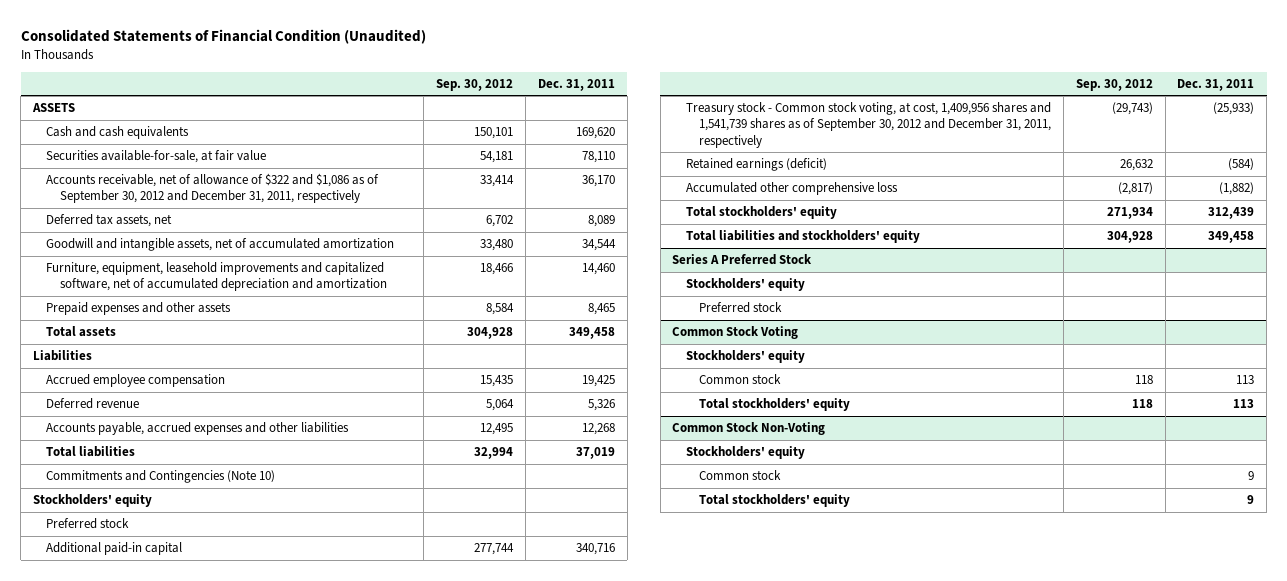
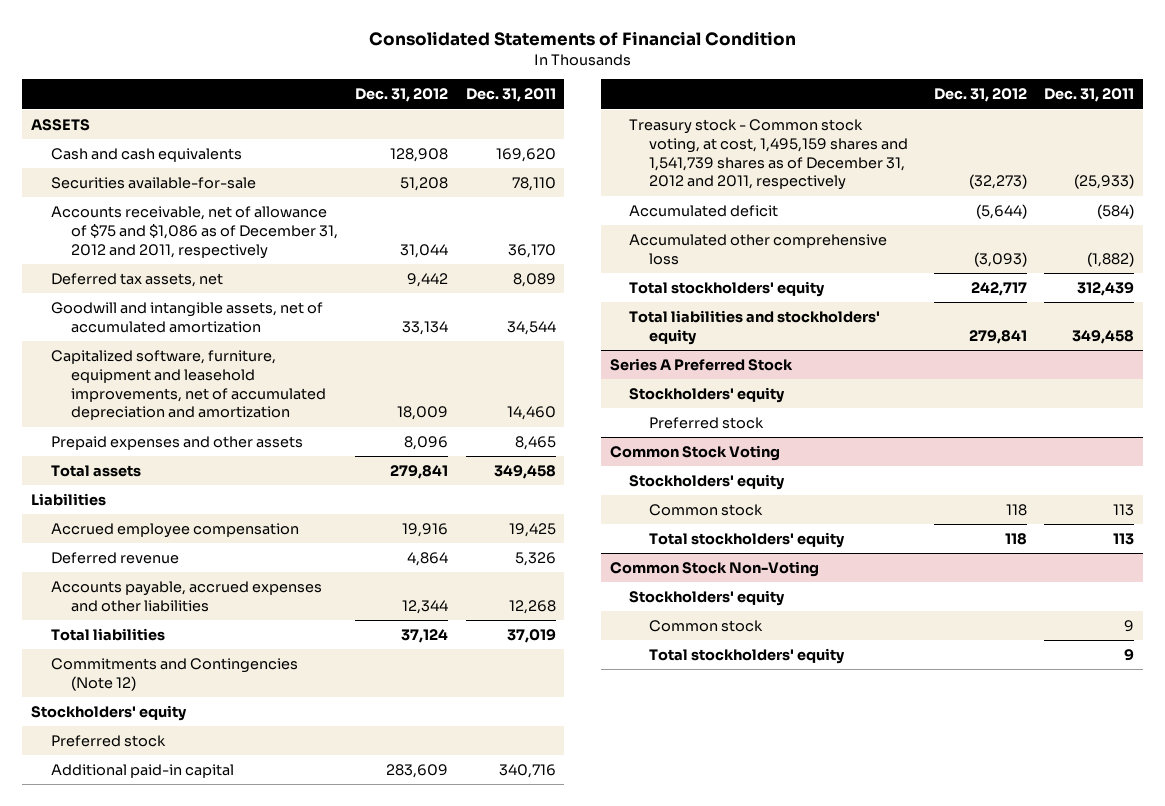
- Consolidated Statements of Financial Condition (Unaudited)
+ Consolidated Statements of Financial Condition
- | Sep. 30, 2012 | Dec. 31, 2011
+ | Dec. 31, 2012 | Dec. 31, 2011
- Securities available-for-sale, at fair value | 54,181 | 78,110
- Accounts receivable, net of allowance of $322 and $1,086 as of September 30, 2012 and December 31, 2011, respectively | 33,414 | 36,170
+ Securities available-for-sale | 51,208 | 78,110
+ Accounts receivable, net of allowance of $75 and $1,086 as of December 31, 2012 and 2011, respectively | 31,044 | 36,170
- Furniture, equipment, leasehold improvements and capitalized software, net of accumulated depreciation and amortization | 18,466 | 14,460
+ Capitalized software, furniture, equipment and leasehold improvements, net of accumulated depreciation and amortization | 18,009 | 14,460
- Commitments and Contingencies (Note 10)
+ Commitments and Contingencies (Note 12)
- Treasury stock - Common stock voting, at cost, 1,409,956 shares and 1,541,739 shares as of September 30, 2012 and December 31, 2011, respectively | (29,743) | (25,933)
- Retained earnings (deficit) | 26,632 | (584)
+ Treasury stock - Common stock voting, at cost, 1,495,159 shares and 1,541,739 shares as of December 31, 2012 and 2011, respectively | (32,273) | (25,933)
+ Accumulated deficit | (5,644) | (584)

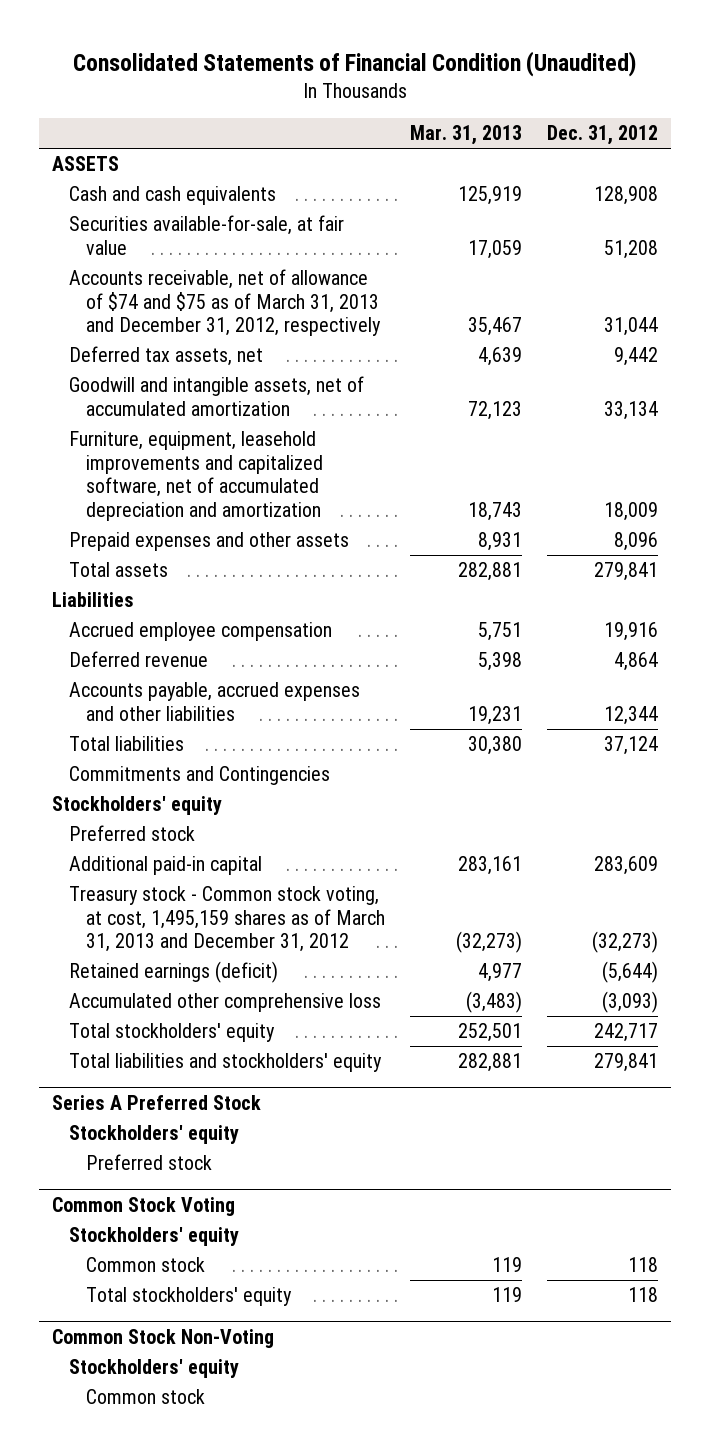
- Consolidated Statements of Financial Condition
+ Consolidated Statements of Financial Condition (Unaudited)
- | Dec. 31, 2012 | Dec. 31, 2011
+ | Mar. 31, 2013 | Dec. 31, 2012
- Securities available-for-sale | 51,208 | 78,110
- Accounts receivable, net of allowance of $75 and $1,086 as of December 31, 2012 and 2011, respectively | 31,044 | 36,170
+ Securities available-for-sale, at fair value | 17,059 | 51,208
+ Accounts receivable, net of allowance of $74 and $75 as of March 31, 2013 and December 31, 2012, respectively | 35,467 | 31,044
- Capitalized software, furniture, equipment and leasehold improvements, net of accumulated depreciation and amortization | 18,009 | 14,460
+ Furniture, equipment, leasehold improvements and capitalized software, net of accumulated depreciation and amortization | 18,743 | 18,009
- Commitments and Contingencies (Note 12)
+ Commitments and Contingencies
- Treasury stock - Common stock voting, at cost, 1,495,159 shares and 1,541,739 shares as of December 31, 2012 and 2011, respectively | (32,273) | (25,933)
- Accumulated deficit | (5,644) | (584)
+ Treasury stock - Common stock voting, at cost, 1,495,159 shares as of March 31, 2013 and December 31, 2012 | (32,273) | (32,273)
+ Retained earnings (deficit) | 4,977 | (5,644)
@ Common Stock Non-Voting
- Total stockholders' equity | | 9

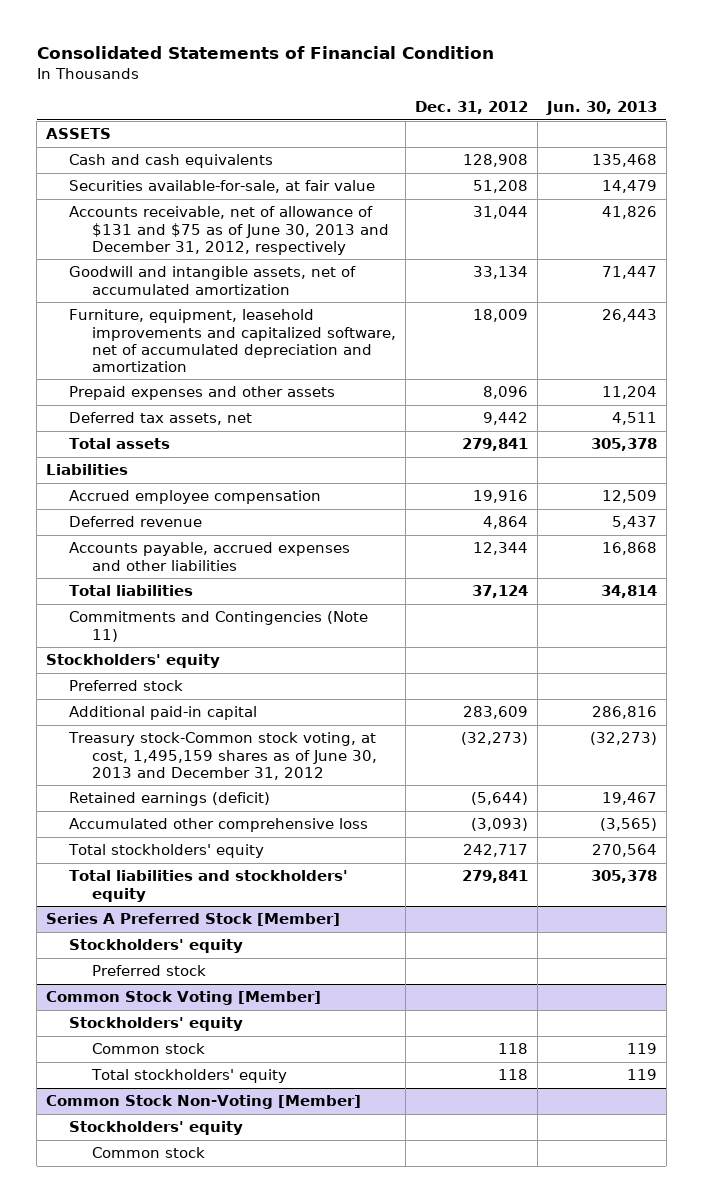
- Consolidated Statements of Financial Condition (Unaudited)
+ Consolidated Statements of Financial Condition
- | Mar. 31, 2013 | Dec. 31, 2012
+ | Dec. 31, 2012 | Jun. 30, 2013
- Accounts receivable, net of allowance of $74 and $75 as of March 31, 2013 and December 31, 2012, respectively | 35,467 | 31,044
+ Accounts receivable, net of allowance of $131 and $75 as of June 30, 2013 and December 31, 2012, respectively | 31,044 | 41,826
moved down: Deferred tax assets, net | 9,442 | 4,511
- Commitments and Contingencies
+ Commitments and Contingencies (Note 11)
- Treasury stock - Common stock voting, at cost, 1,495,159 shares as of March 31, 2013 and December 31, 2012 | (32,273) | (32,273)
+ Treasury stock-Common stock voting, at cost, 1,495,159 shares as of June 30, 2013 and December 31, 2012 | (32,273) | (32,273)
- Series A Preferred Stock
+ Series A Preferred Stock [Member]
- Common Stock Voting
+ Common Stock Voting [Member]
- Common Stock Non-Voting
+ Common Stock Non-Voting [Member]

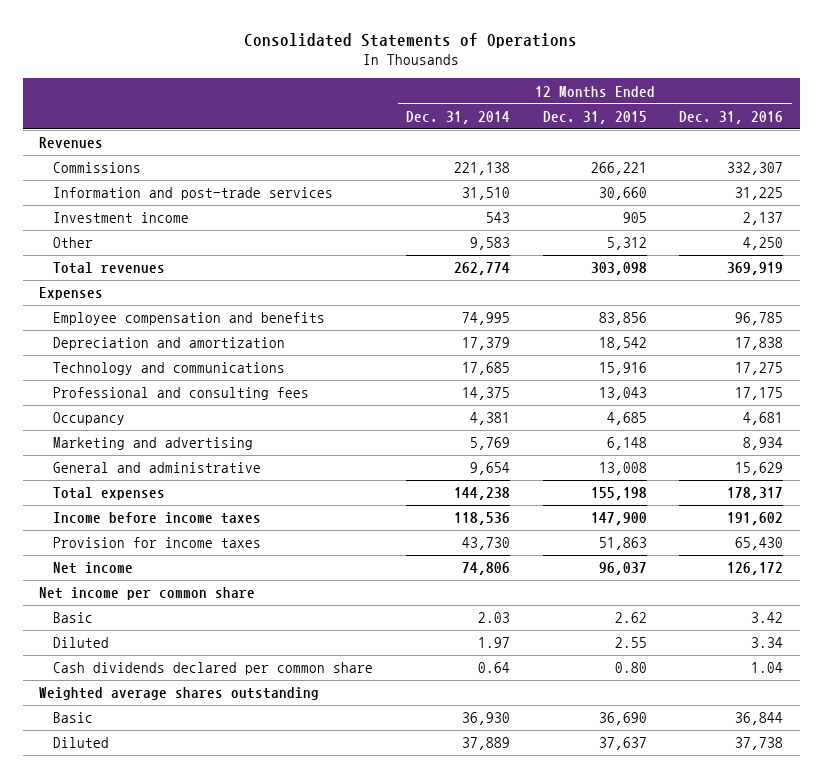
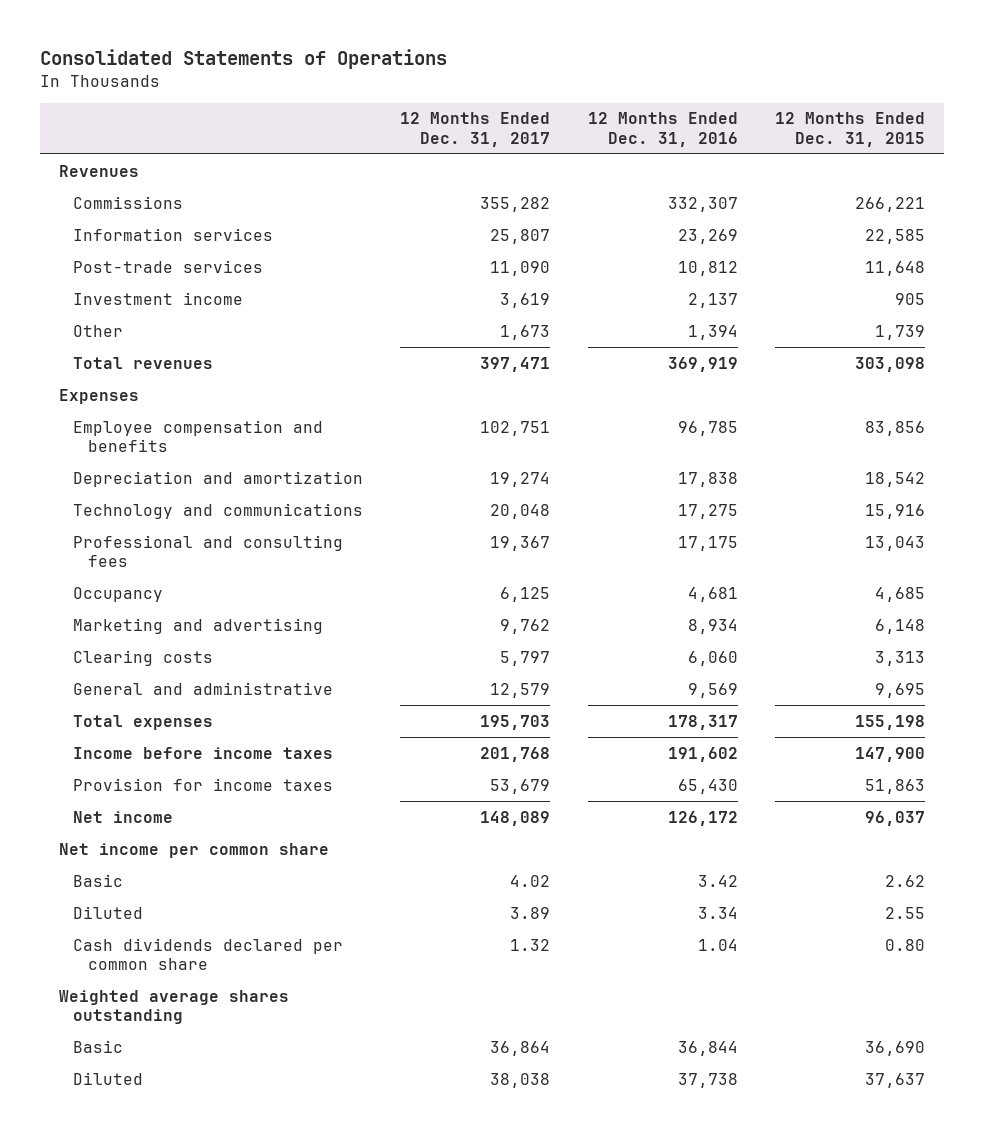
- | 12 Months Ended Dec. 31, 2014 | 12 Months Ended Dec. 31, 2015 | 12 Months Ended Dec. 31, 2016
+ | 12 Months Ended Dec. 31, 2017 | 12 Months Ended Dec. 31, 2016 | 12 Months Ended Dec. 31, 2015
- Information and post-trade services | 31,510 | 30,660 | 31,225
+ Information services | 25,807 | 23,269 | 22,585
+ Post-trade services | 11,090 | 10,812 | 11,648
- Other | 9,583 | 5,312 | 4,250
+ Other | 1,673 | 1,394 | 1,739
- General and administrative | 9,654 | 13,008 | 15,629
+ Clearing costs | 5,797 | 6,060 | 3,313
+ General and administrative | 12,579 | 9,569 | 9,695

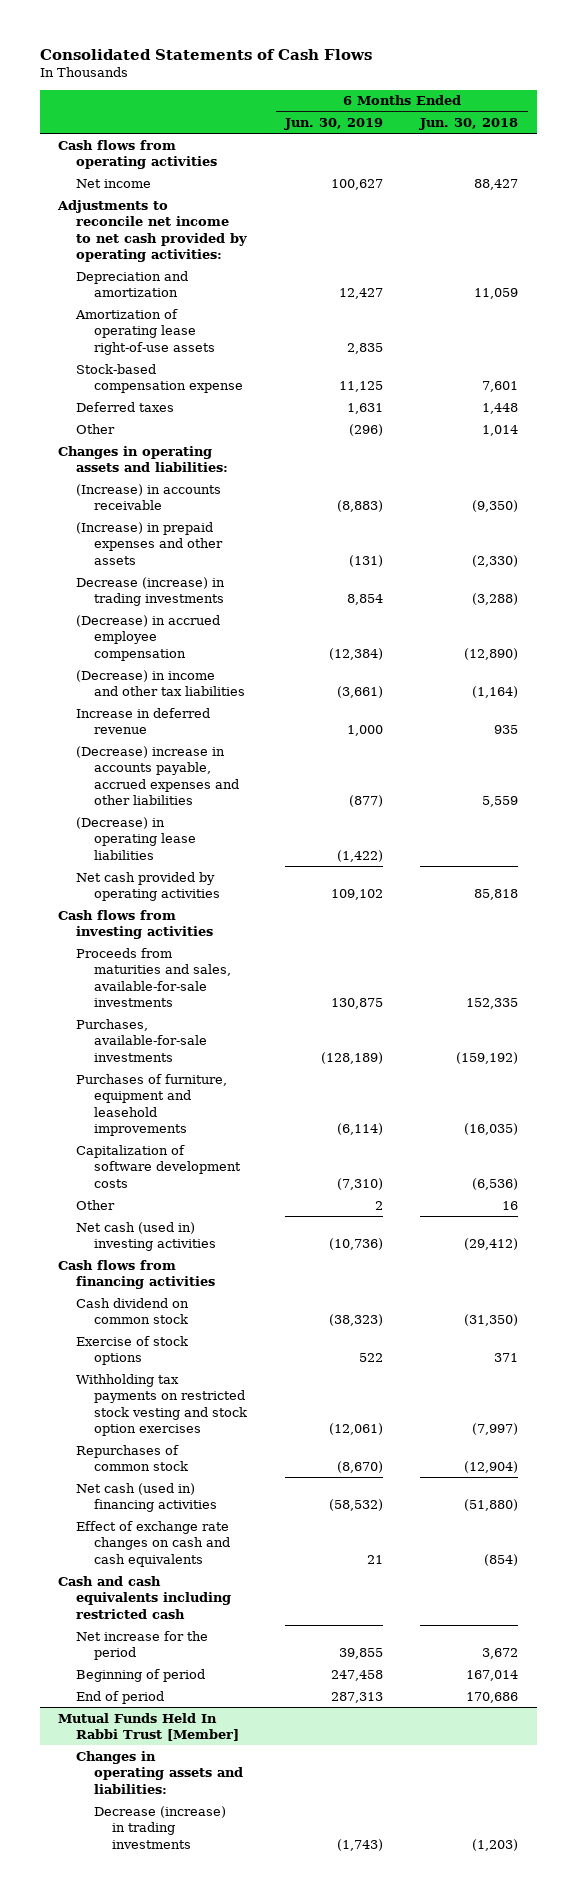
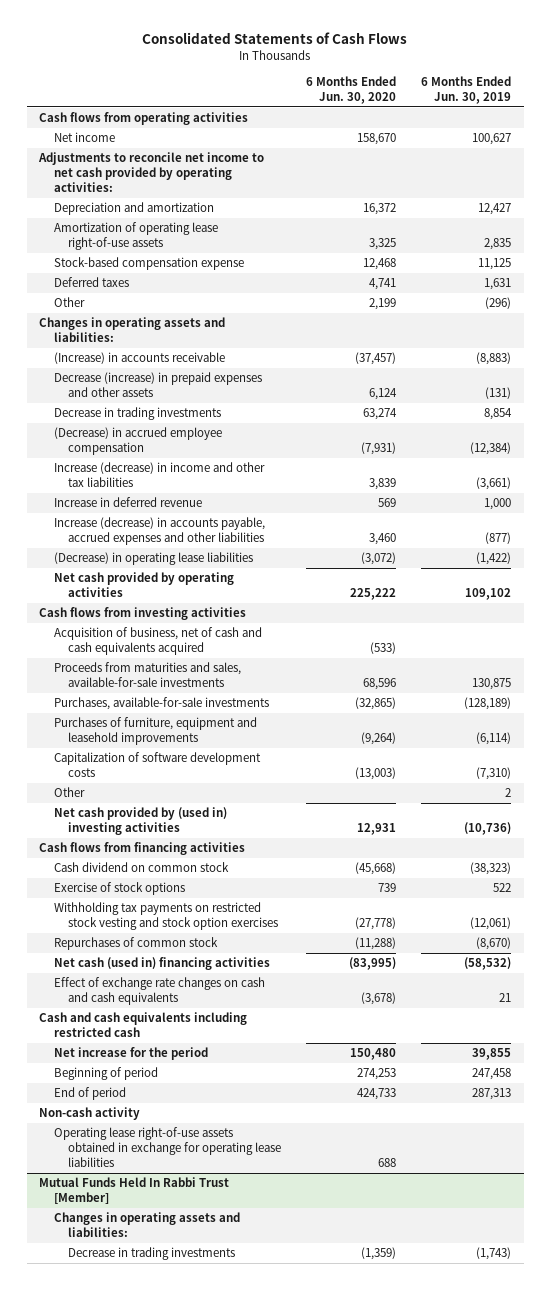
- | 6 Months Ended Jun. 30, 2019 | 6 Months Ended Jun. 30, 2018
+ | 6 Months Ended Jun. 30, 2020 | 6 Months Ended Jun. 30, 2019
- (Increase) in prepaid expenses and other assets | (131) | (2,330)
- Decrease (increase) in trading investments | 8,854 | (3,288)
+ Decrease (increase) in prepaid expenses and other assets | 6,124 | (131)
+ Decrease in trading investments | 63,274 | 8,854
- (Decrease) in income and other tax liabilities | (3,661) | (1,164)
+ Increase (decrease) in income and other tax liabilities | 3,839 | (3,661)
- (Decrease) increase in accounts payable, accrued expenses and other liabilities | (877) | 5,559
+ Increase (decrease) in accounts payable, accrued expenses and other liabilities | 3,460 | (877)
+ Acquisition of business, net of cash and cash equivalents acquired | (533) |
- Net cash (used in) investing activities | (10,736) | (29,412)
+ Net cash provided by (used in) investing activities | 12,931 | (10,736)
+ Non-cash activity
+ Operating lease right-of-use assets obtained in exchange for operating lease liabilities | 688 |
@ Mutual Funds Held In Rabbi Trust [Member]
- Decrease (increase) in trading investments | (1,743) | (1,203)
+ Decrease in trading investments | (1,359) | (1,743)

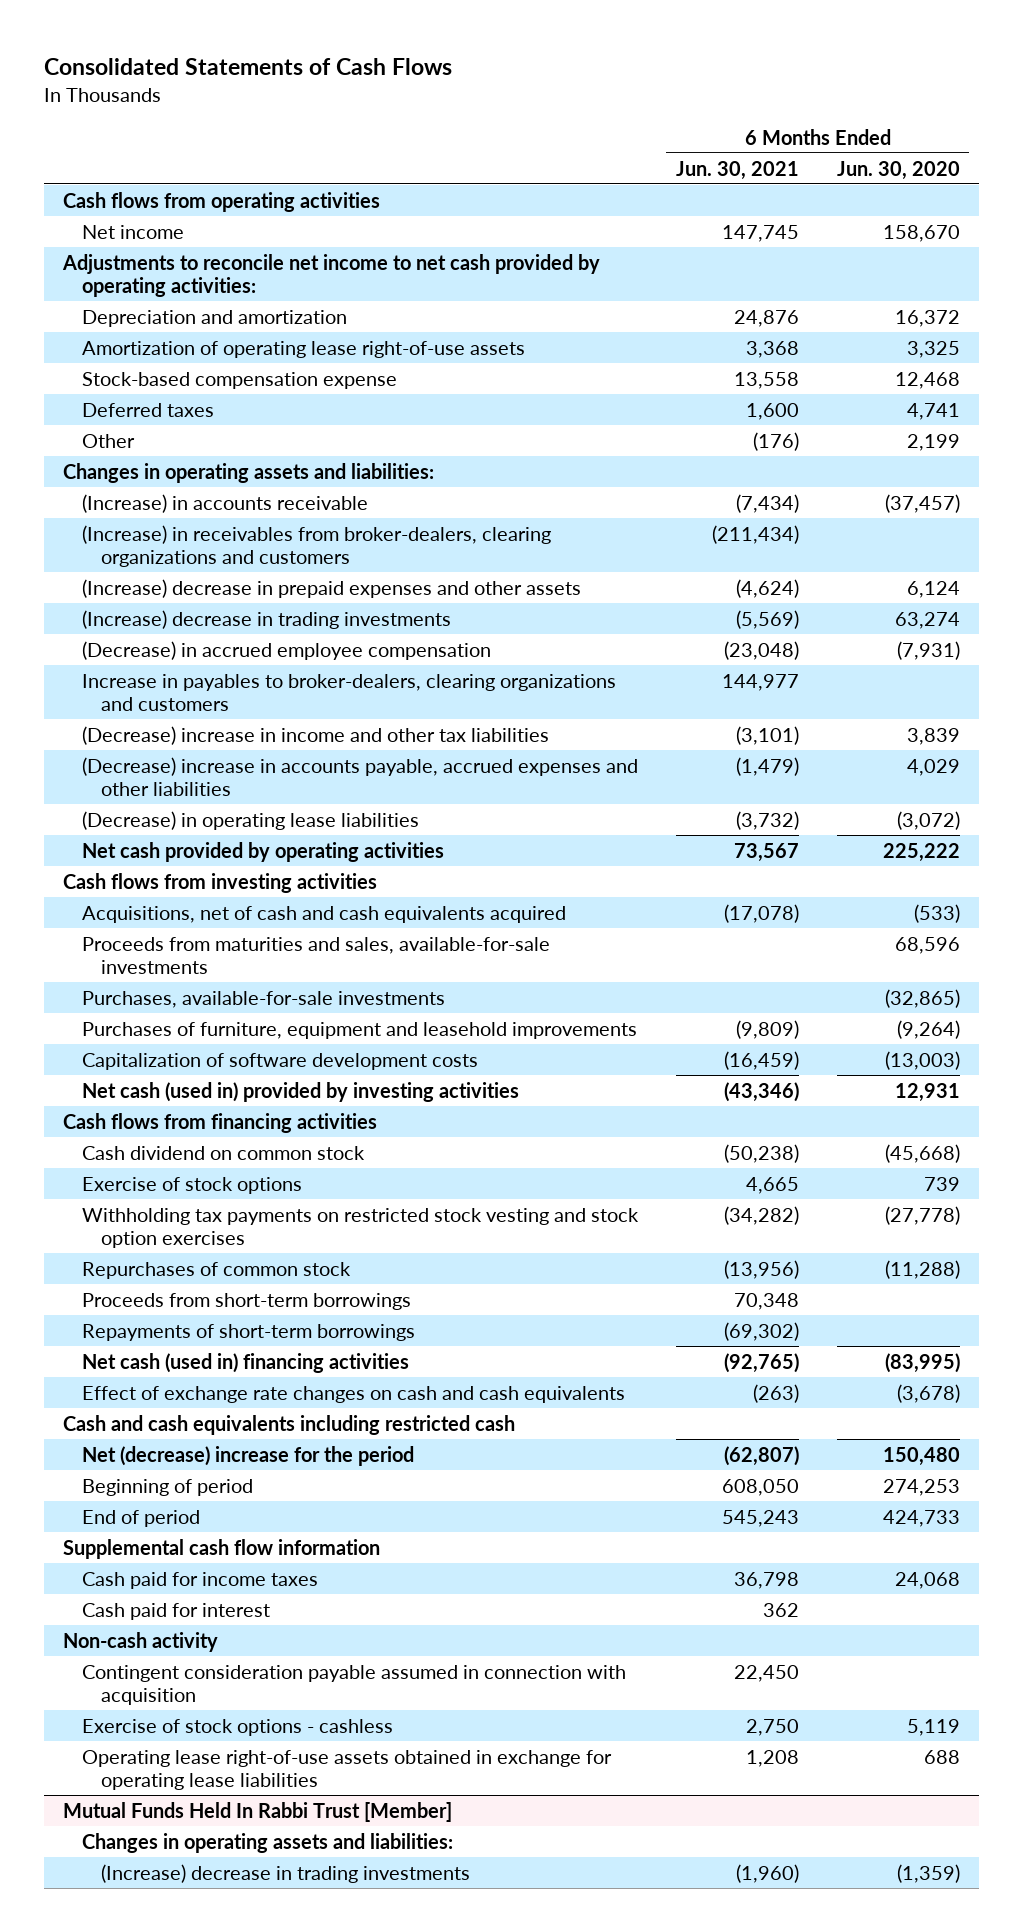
- | 6 Months Ended Jun. 30, 2020 | 6 Months Ended Jun. 30, 2019
+ | 6 Months Ended Jun. 30, 2021 | 6 Months Ended Jun. 30, 2020
- Decrease (increase) in prepaid expenses and other assets | 6,124 | (131)
- Decrease in trading investments | 63,274 | 8,854
+ (Increase) in receivables from broker-dealers, clearing organizations and customers | (211,434) |
+ (Increase) decrease in prepaid expenses and other assets | (4,624) | 6,124
+ (Increase) decrease in trading investments | (5,569) | 63,274
- Increase (decrease) in income and other tax liabilities | 3,839 | (3,661)
- Increase in deferred revenue | 569 | 1,000
- Increase (decrease) in accounts payable, accrued expenses and other liabilities | 3,460 | (877)
+ Increase in payables to broker-dealers, clearing organizations and customers | 144,977 |
+ (Decrease) increase in income and other tax liabilities | (3,101) | 3,839
+ (Decrease) increase in accounts payable, accrued expenses and other liabilities | (1,479) | 4,029
- Acquisition of business, net of cash and cash equivalents acquired | (533) |
+ Acquisitions, net of cash and cash equivalents acquired | (17,078) | (533)
- Other | | 2
- Net cash provided by (used in) investing activities | 12,931 | (10,736)
+ Net cash (used in) provided by investing activities | (43,346) | 12,931
+ Proceeds from short-term borrowings | 70,348 |
+ Repayments of short-term borrowings | (69,302) |
- Net increase for the period | 150,480 | 39,855
+ Net (decrease) increase for the period | (62,807) | 150,480
+ Supplemental cash flow information
+ Cash paid for income taxes | 36,798 | 24,068
+ Cash paid for interest | 362 |
+ Contingent consideration payable assumed in connection with acquisition | 22,450 |
+ Exercise of stock options - cashless | 2,750 | 5,119
@ Mutual Funds Held In Rabbi Trust [Member]
- Decrease in trading investments | (1,359) | (1,743)
+ (Increase) decrease in trading investments | (1,960) | (1,359)

